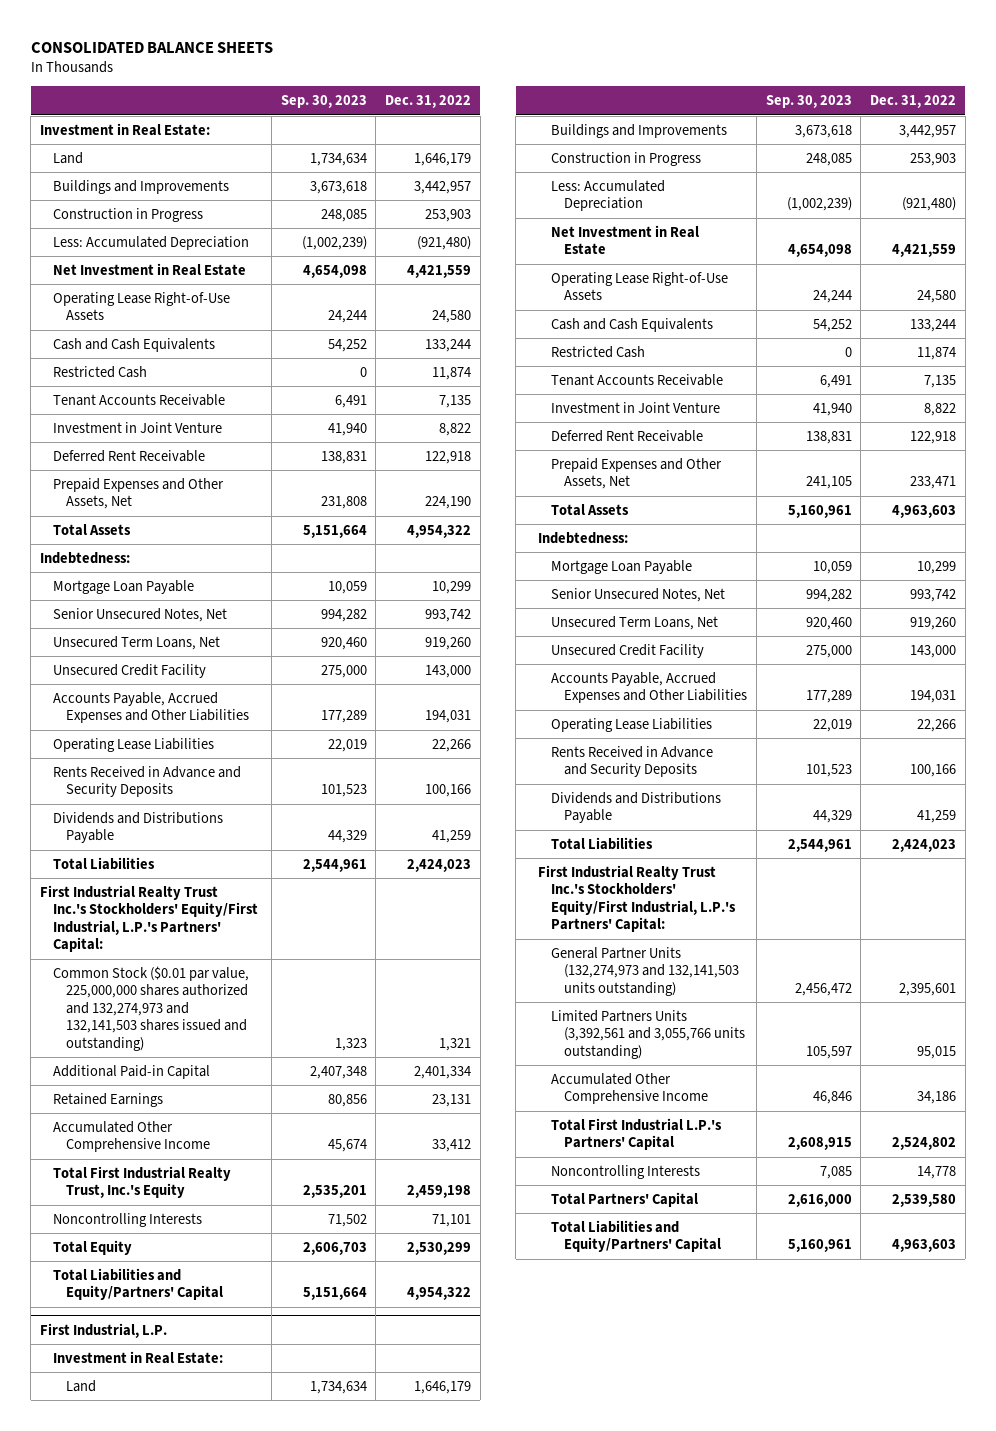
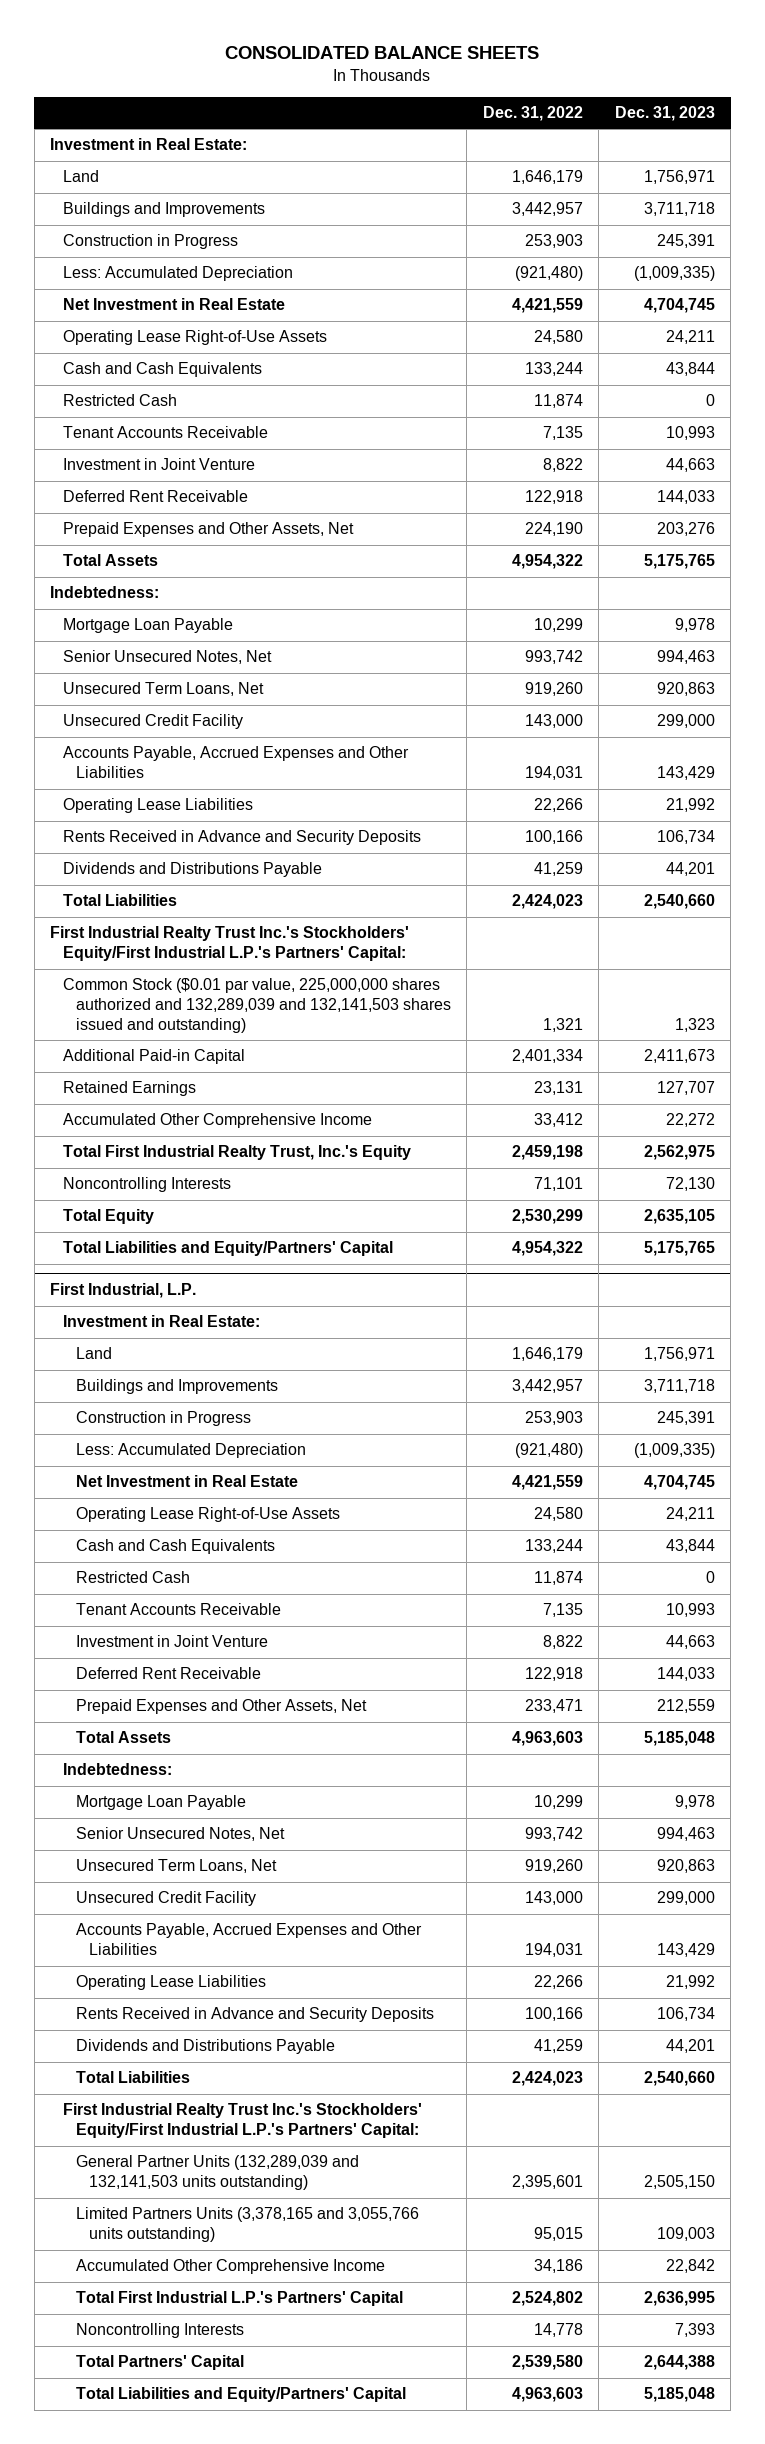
- | Sep. 30, 2023 | Dec. 31, 2022
+ | Dec. 31, 2022 | Dec. 31, 2023
- First Industrial Realty Trust Inc.'s Stockholders' Equity/First Industrial, L.P.'s Partners' Capital:
- Common Stock ($0.01 par value, 225,000,000 shares authorized and 132,274,973 and 132,141,503 shares issued and outstanding) | 1,323 | 1,321
+ First Industrial Realty Trust Inc.'s Stockholders' Equity/First Industrial L.P.'s Partners' Capital:
+ Common Stock ($0.01 par value, 225,000,000 shares authorized and 132,289,039 and 132,141,503 shares issued and outstanding) | 1,321 | 1,323
@ First Industrial, L.P.
- First Industrial Realty Trust Inc.'s Stockholders' Equity/First Industrial, L.P.'s Partners' Capital:
- General Partner Units (132,274,973 and 132,141,503 units outstanding) | 2,456,472 | 2,395,601
- Limited Partners Units (3,392,561 and 3,055,766 units outstanding) | 105,597 | 95,015
+ First Industrial Realty Trust Inc.'s Stockholders' Equity/First Industrial L.P.'s Partners' Capital:
+ General Partner Units (132,289,039 and 132,141,503 units outstanding) | 2,395,601 | 2,505,150
+ Limited Partners Units (3,378,165 and 3,055,766 units outstanding) | 95,015 | 109,003

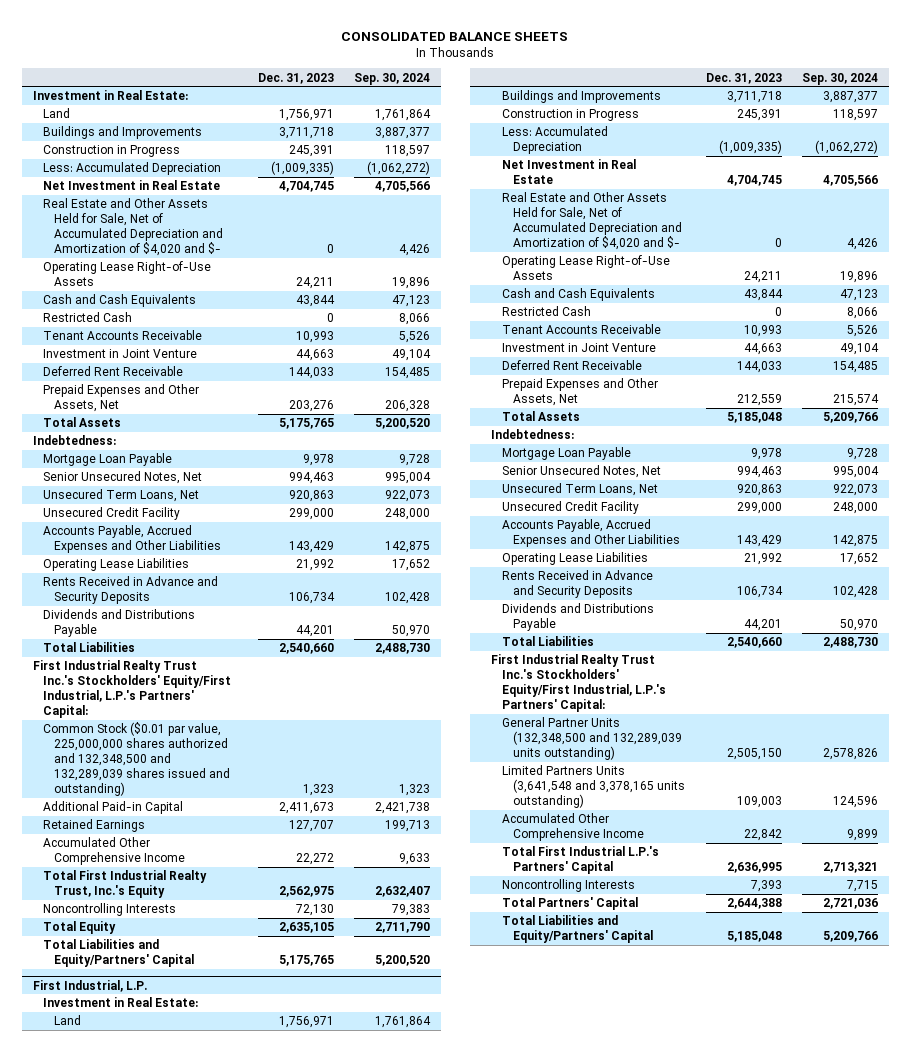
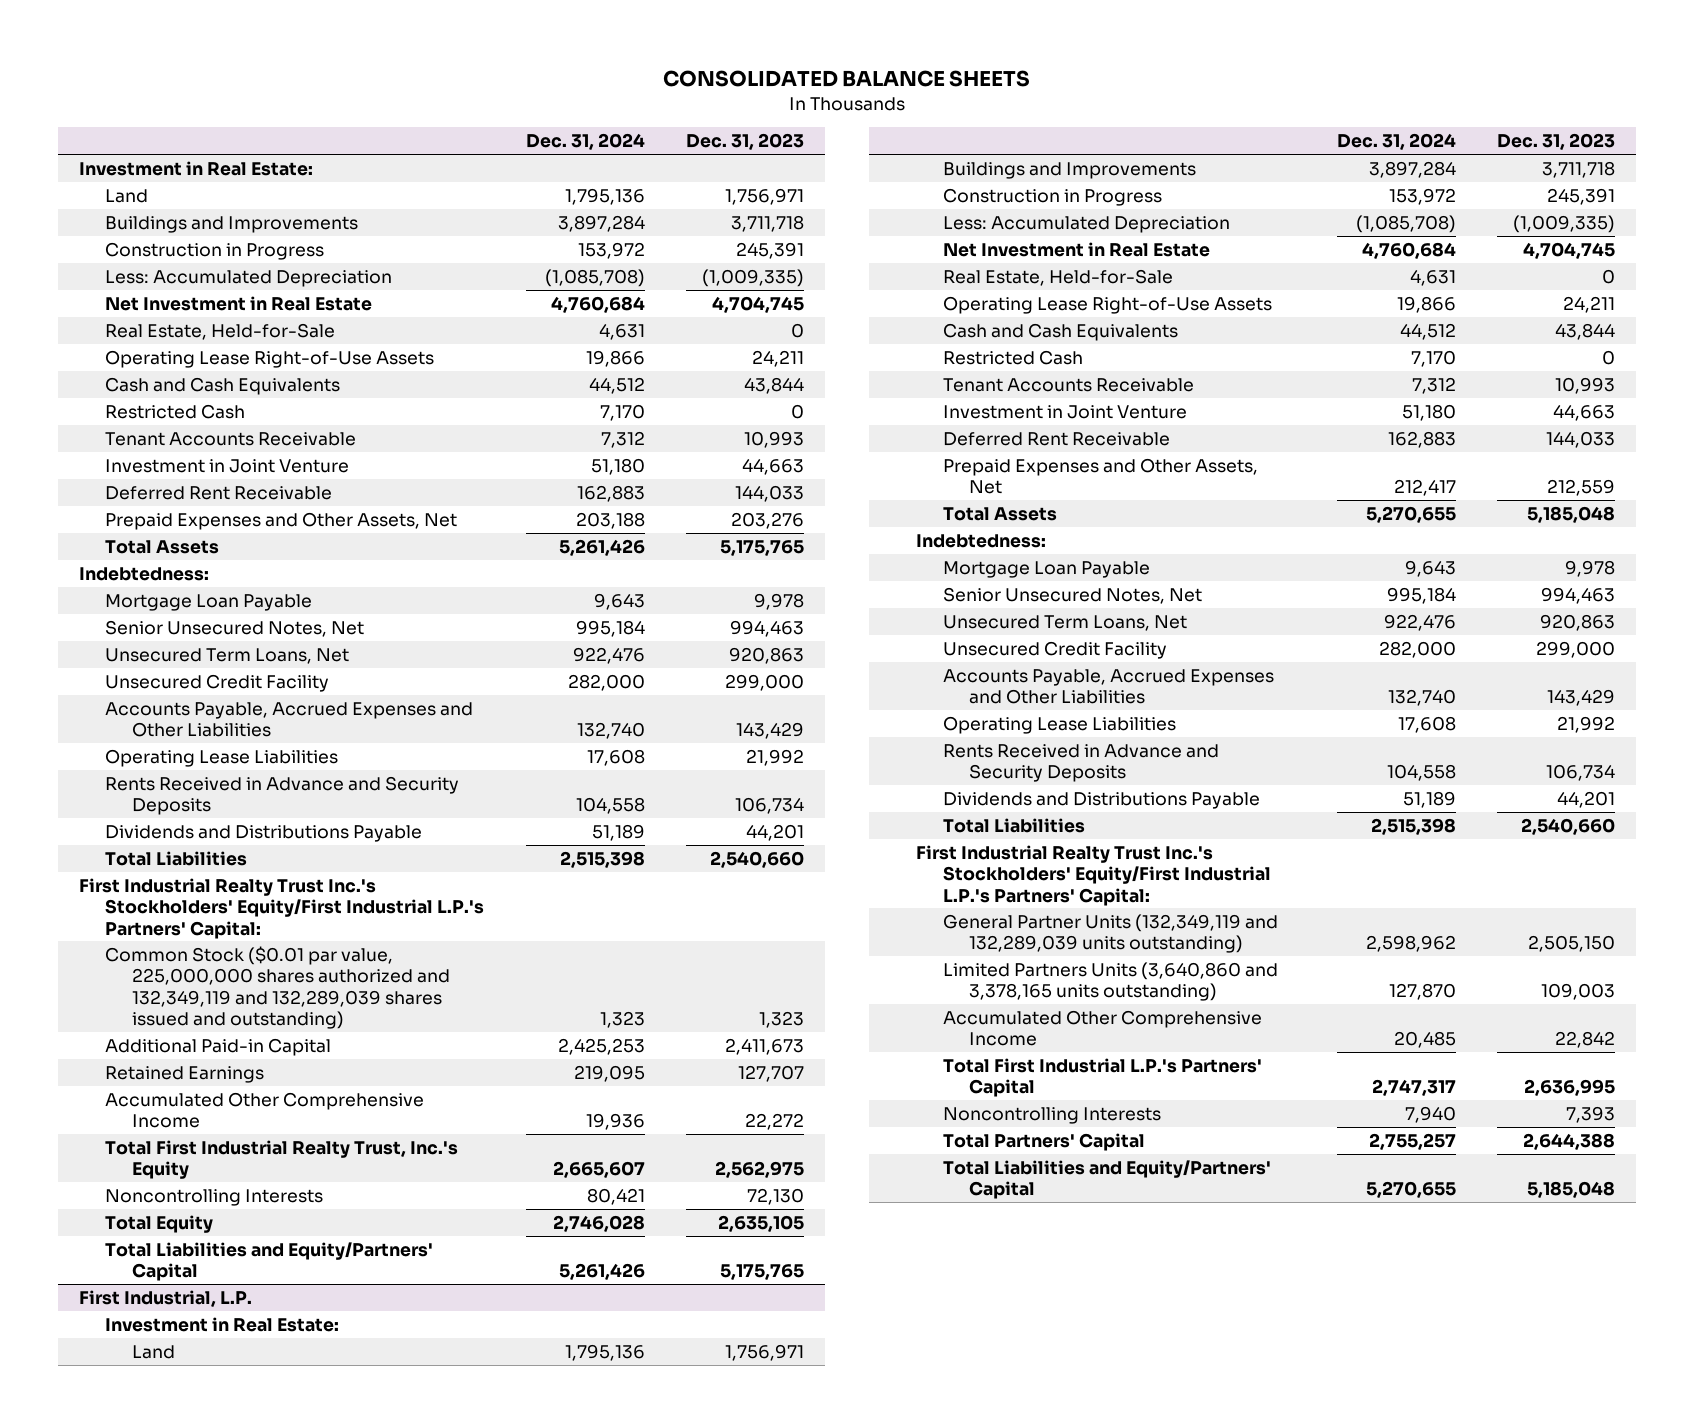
- | Dec. 31, 2023 | Sep. 30, 2024
+ | Dec. 31, 2024 | Dec. 31, 2023
- Real Estate and Other Assets Held for Sale, Net of Accumulated Depreciation and Amortization of $4,020 and $- | 0 | 4,426
+ Real Estate, Held-for-Sale | 4,631 | 0
- First Industrial Realty Trust Inc.'s Stockholders' Equity/First Industrial, L.P.'s Partners' Capital:
- Common Stock ($0.01 par value, 225,000,000 shares authorized and 132,348,500 and 132,289,039 shares issued and outstanding) | 1,323 | 1,323
+ First Industrial Realty Trust Inc.'s Stockholders' Equity/First Industrial L.P.'s Partners' Capital:
+ Common Stock ($0.01 par value, 225,000,000 shares authorized and 132,349,119 and 132,289,039 shares issued and outstanding) | 1,323 | 1,323
@ First Industrial, L.P.
- Real Estate and Other Assets Held for Sale, Net of Accumulated Depreciation and Amortization of $4,020 and $- | 0 | 4,426
+ Real Estate, Held-for-Sale | 4,631 | 0
- First Industrial Realty Trust Inc.'s Stockholders' Equity/First Industrial, L.P.'s Partners' Capital:
- General Partner Units (132,348,500 and 132,289,039 units outstanding) | 2,505,150 | 2,578,826
- Limited Partners Units (3,641,548 and 3,378,165 units outstanding) | 109,003 | 124,596
+ First Industrial Realty Trust Inc.'s Stockholders' Equity/First Industrial L.P.'s Partners' Capital:
+ General Partner Units (132,349,119 and 132,289,039 units outstanding) | 2,598,962 | 2,505,150
+ Limited Partners Units (3,640,860 and 3,378,165 units outstanding) | 127,870 | 109,003

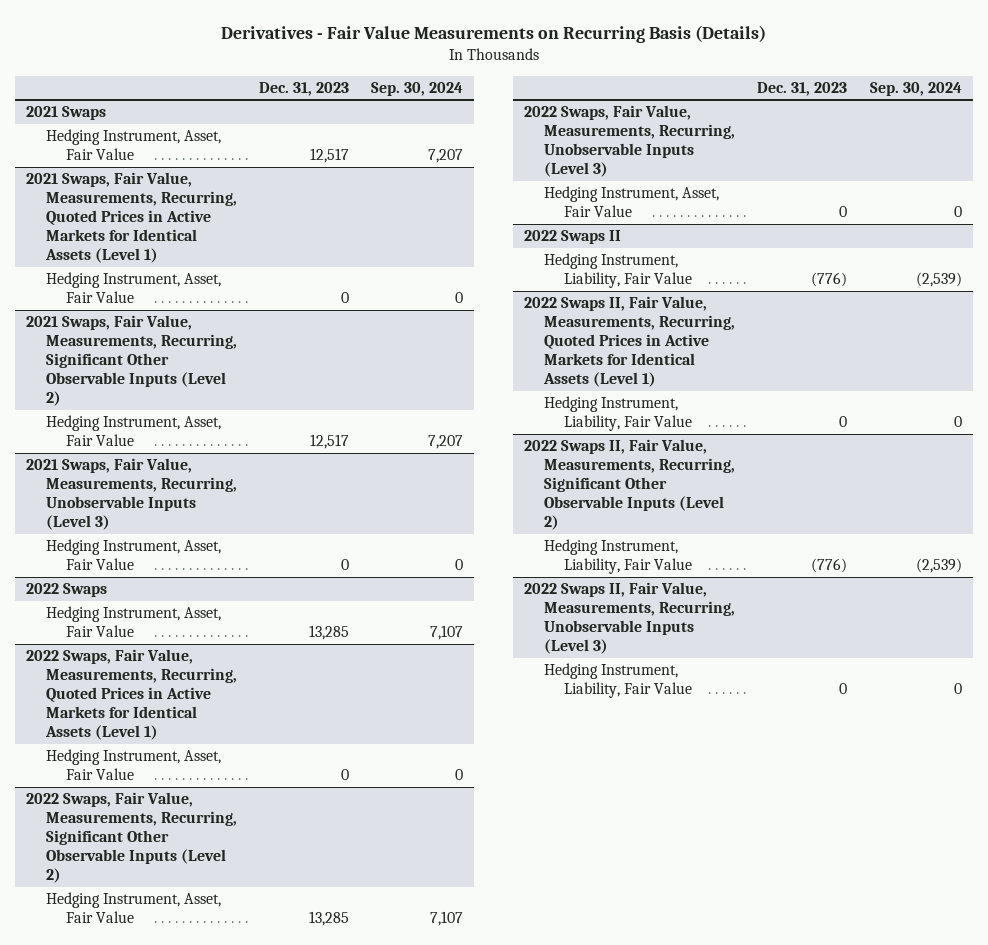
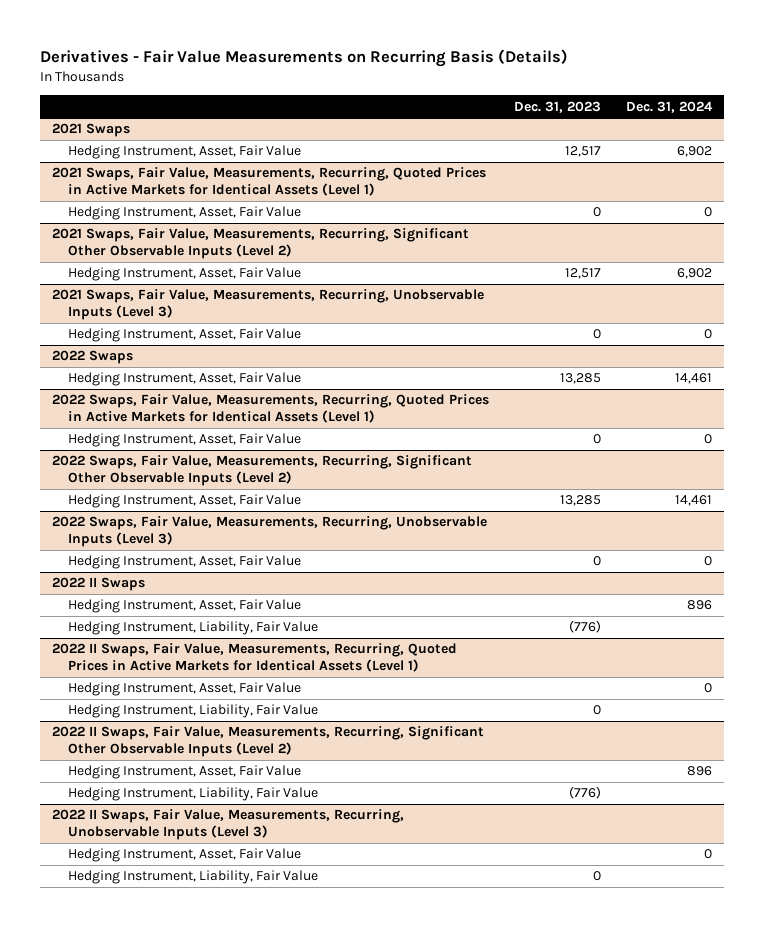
- | Dec. 31, 2023 | Sep. 30, 2024
+ | Dec. 31, 2023 | Dec. 31, 2024
- 2022 Swaps II
+ 2022 II Swaps
+ Hedging Instrument, Asset, Fair Value | | 896
- 2022 Swaps II, Fair Value, Measurements, Recurring, Quoted Prices in Active Markets for Identical Assets (Level 1)
+ 2022 II Swaps, Fair Value, Measurements, Recurring, Quoted Prices in Active Markets for Identical Assets (Level 1)
+ Hedging Instrument, Asset, Fair Value | | 0
- 2022 Swaps II, Fair Value, Measurements, Recurring, Significant Other Observable Inputs (Level 2)
+ 2022 II Swaps, Fair Value, Measurements, Recurring, Significant Other Observable Inputs (Level 2)
+ Hedging Instrument, Asset, Fair Value | | 896
- 2022 Swaps II, Fair Value, Measurements, Recurring, Unobservable Inputs (Level 3)
+ 2022 II Swaps, Fair Value, Measurements, Recurring, Unobservable Inputs (Level 3)
+ Hedging Instrument, Asset, Fair Value | | 0

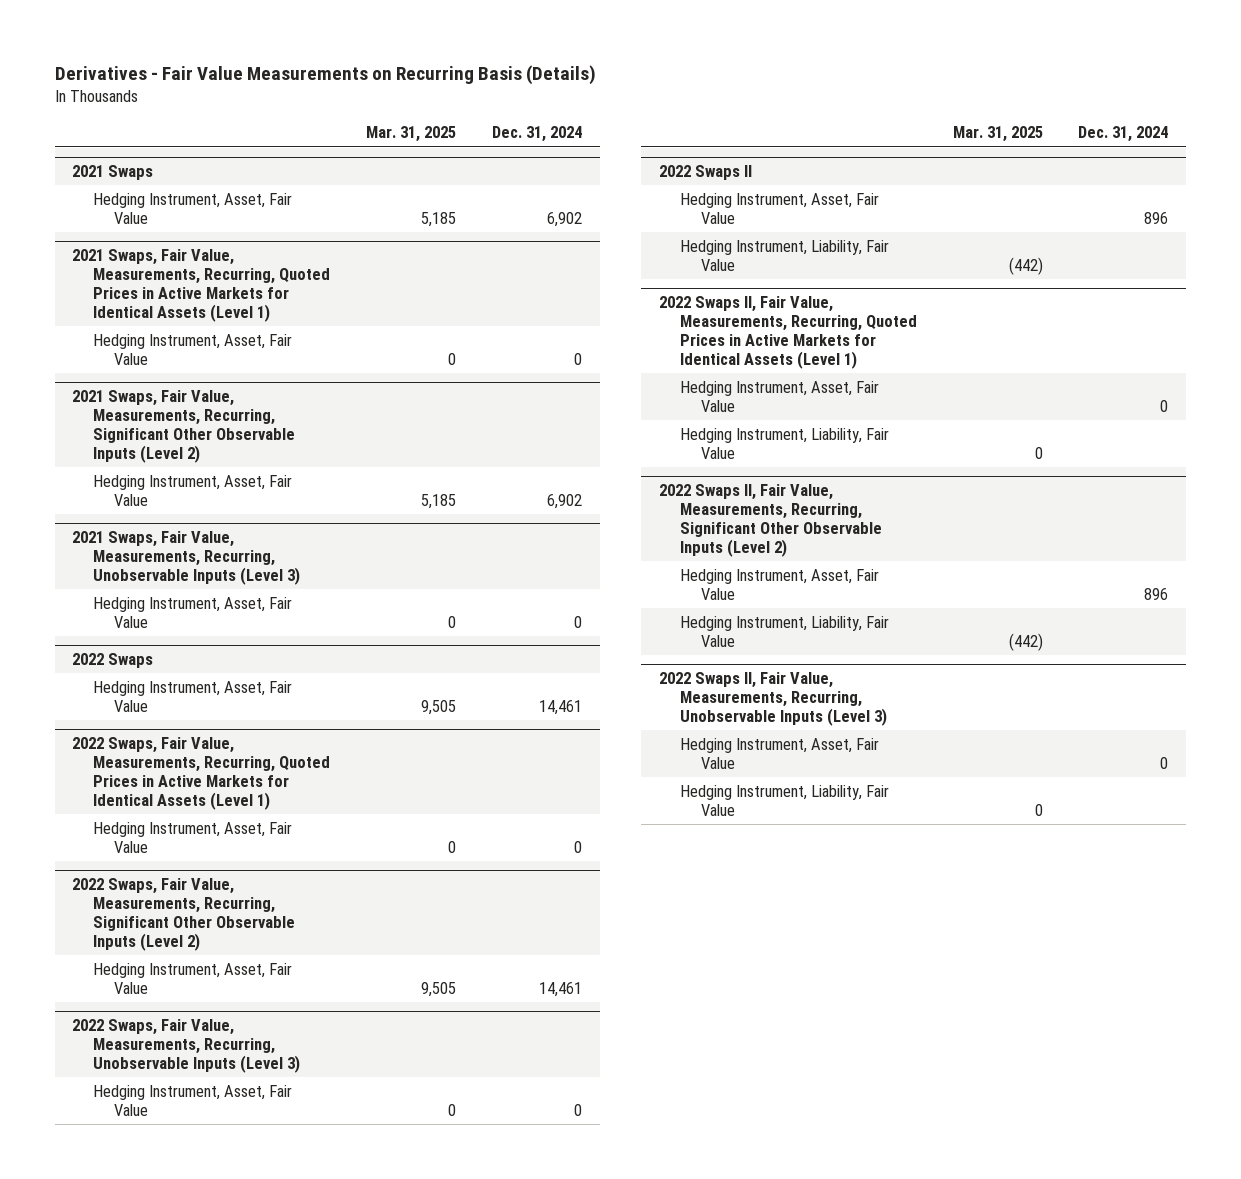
- | Dec. 31, 2023 | Dec. 31, 2024
+ | Mar. 31, 2025 | Dec. 31, 2024
- 2022 II Swaps
+ 2022 Swaps II
- 2022 II Swaps, Fair Value, Measurements, Recurring, Quoted Prices in Active Markets for Identical Assets (Level 1)
+ 2022 Swaps II, Fair Value, Measurements, Recurring, Quoted Prices in Active Markets for Identical Assets (Level 1)
- 2022 II Swaps, Fair Value, Measurements, Recurring, Significant Other Observable Inputs (Level 2)
+ 2022 Swaps II, Fair Value, Measurements, Recurring, Significant Other Observable Inputs (Level 2)
- 2022 II Swaps, Fair Value, Measurements, Recurring, Unobservable Inputs (Level 3)
+ 2022 Swaps II, Fair Value, Measurements, Recurring, Unobservable Inputs (Level 3)

